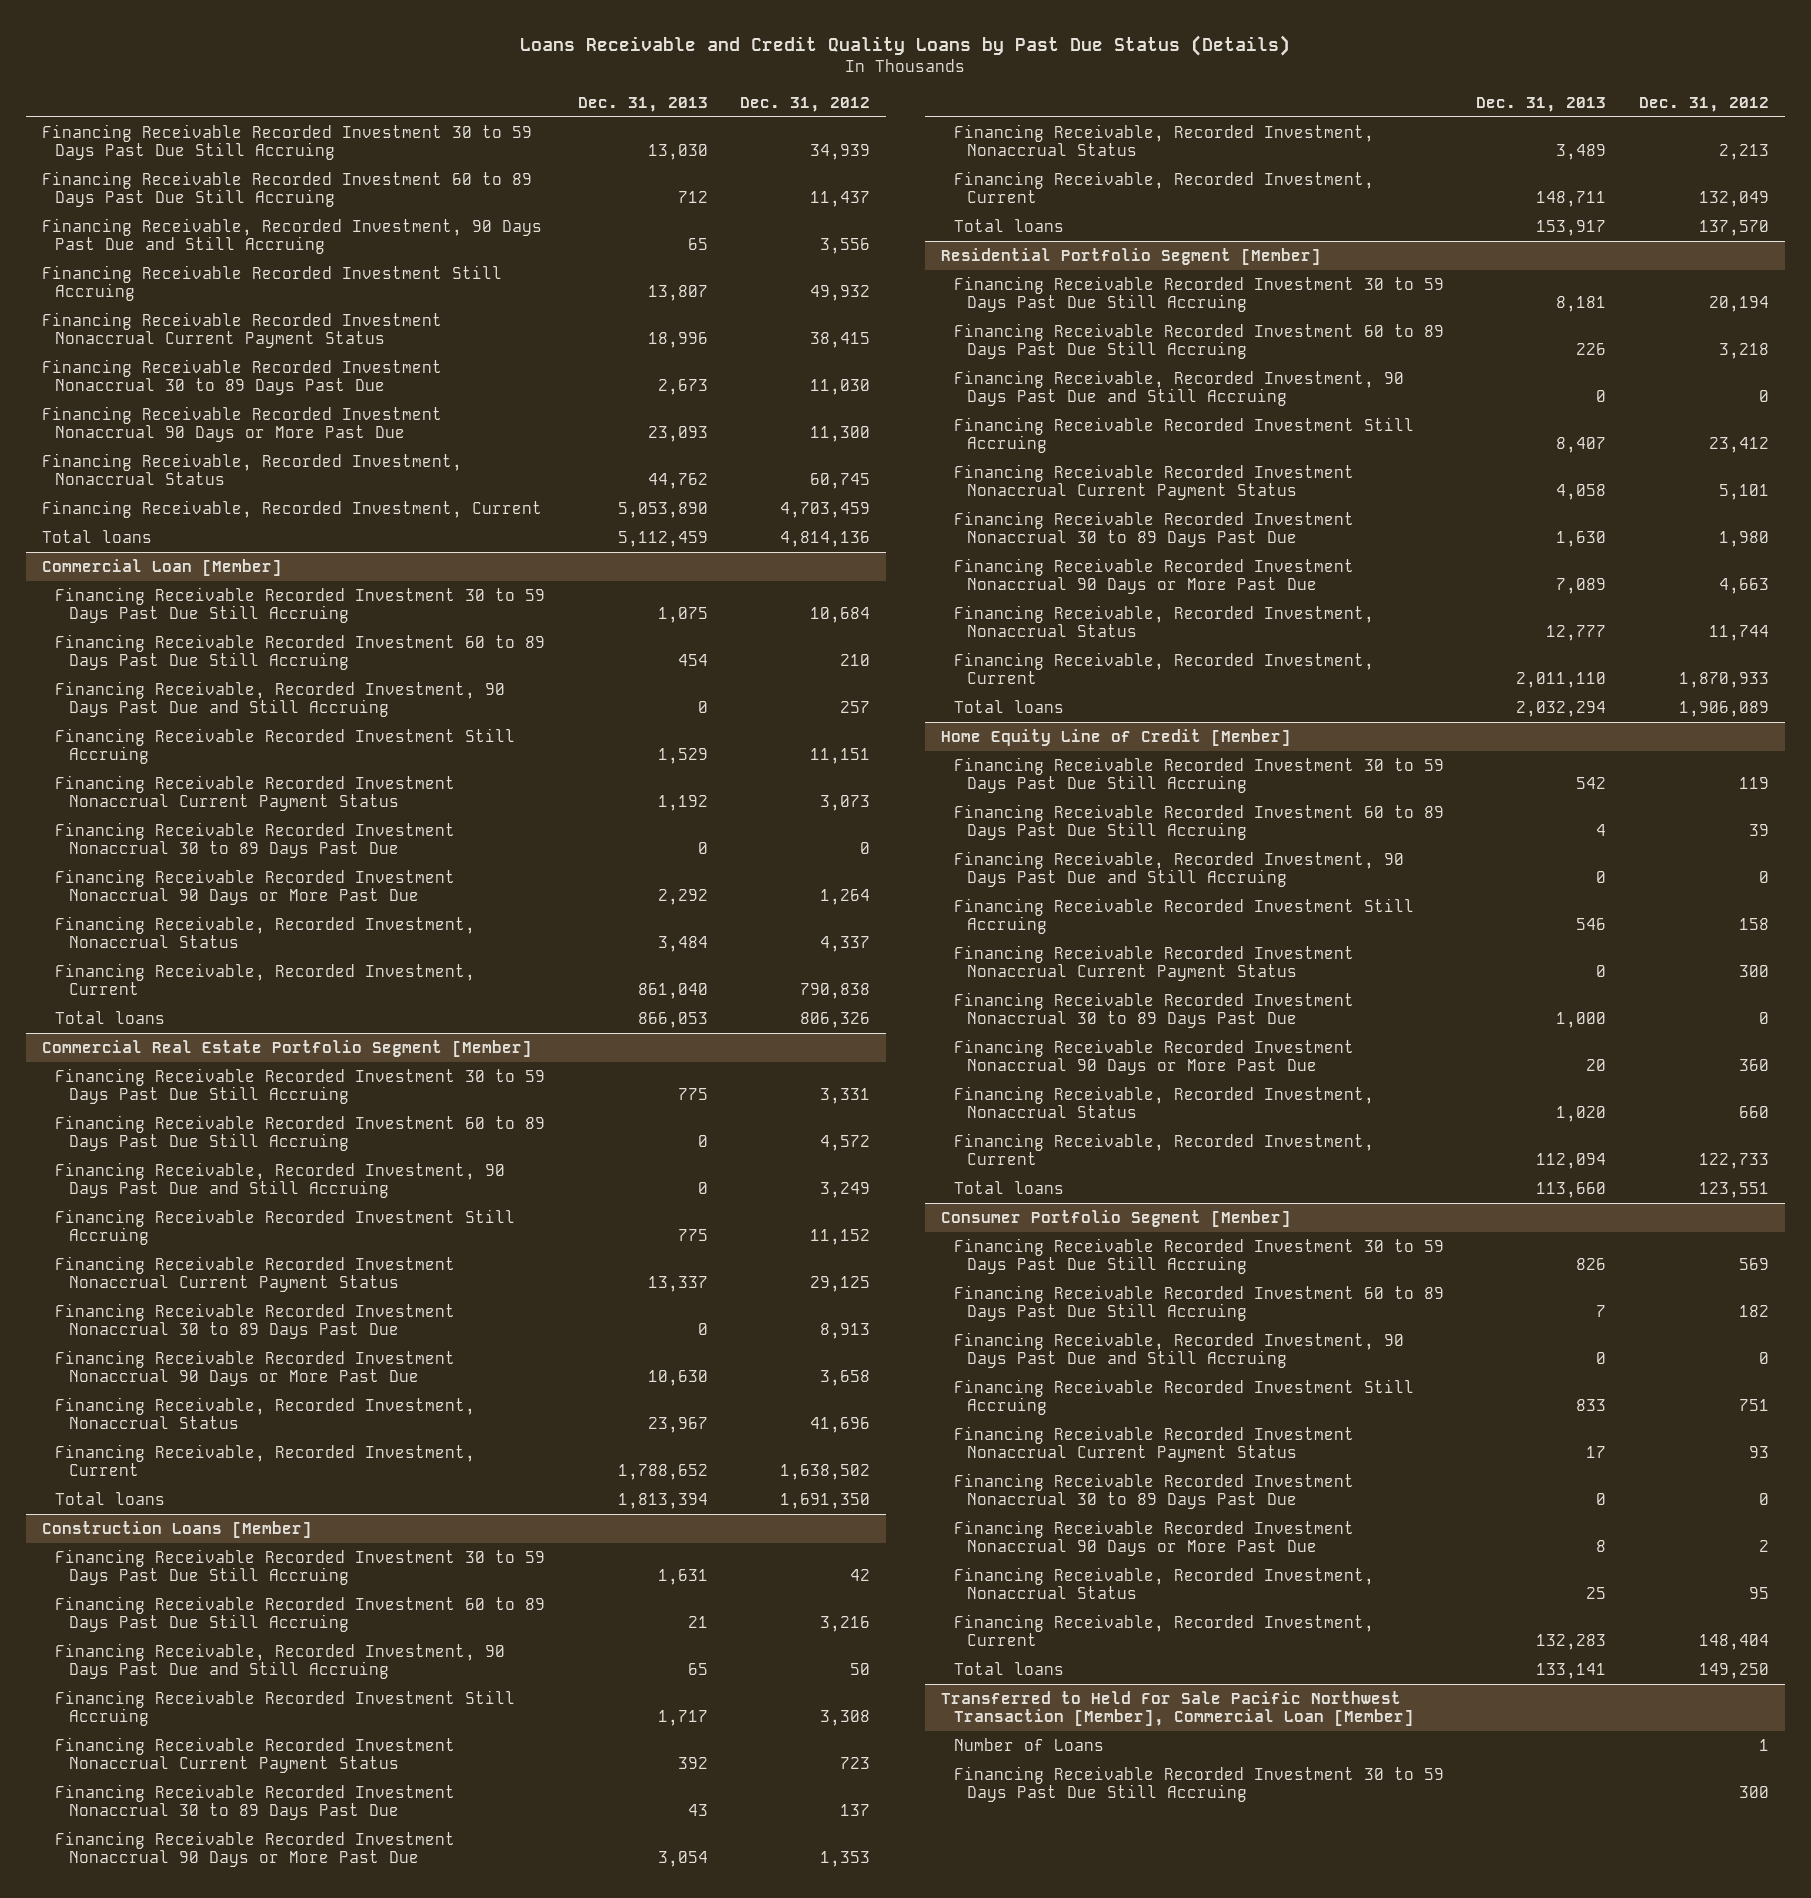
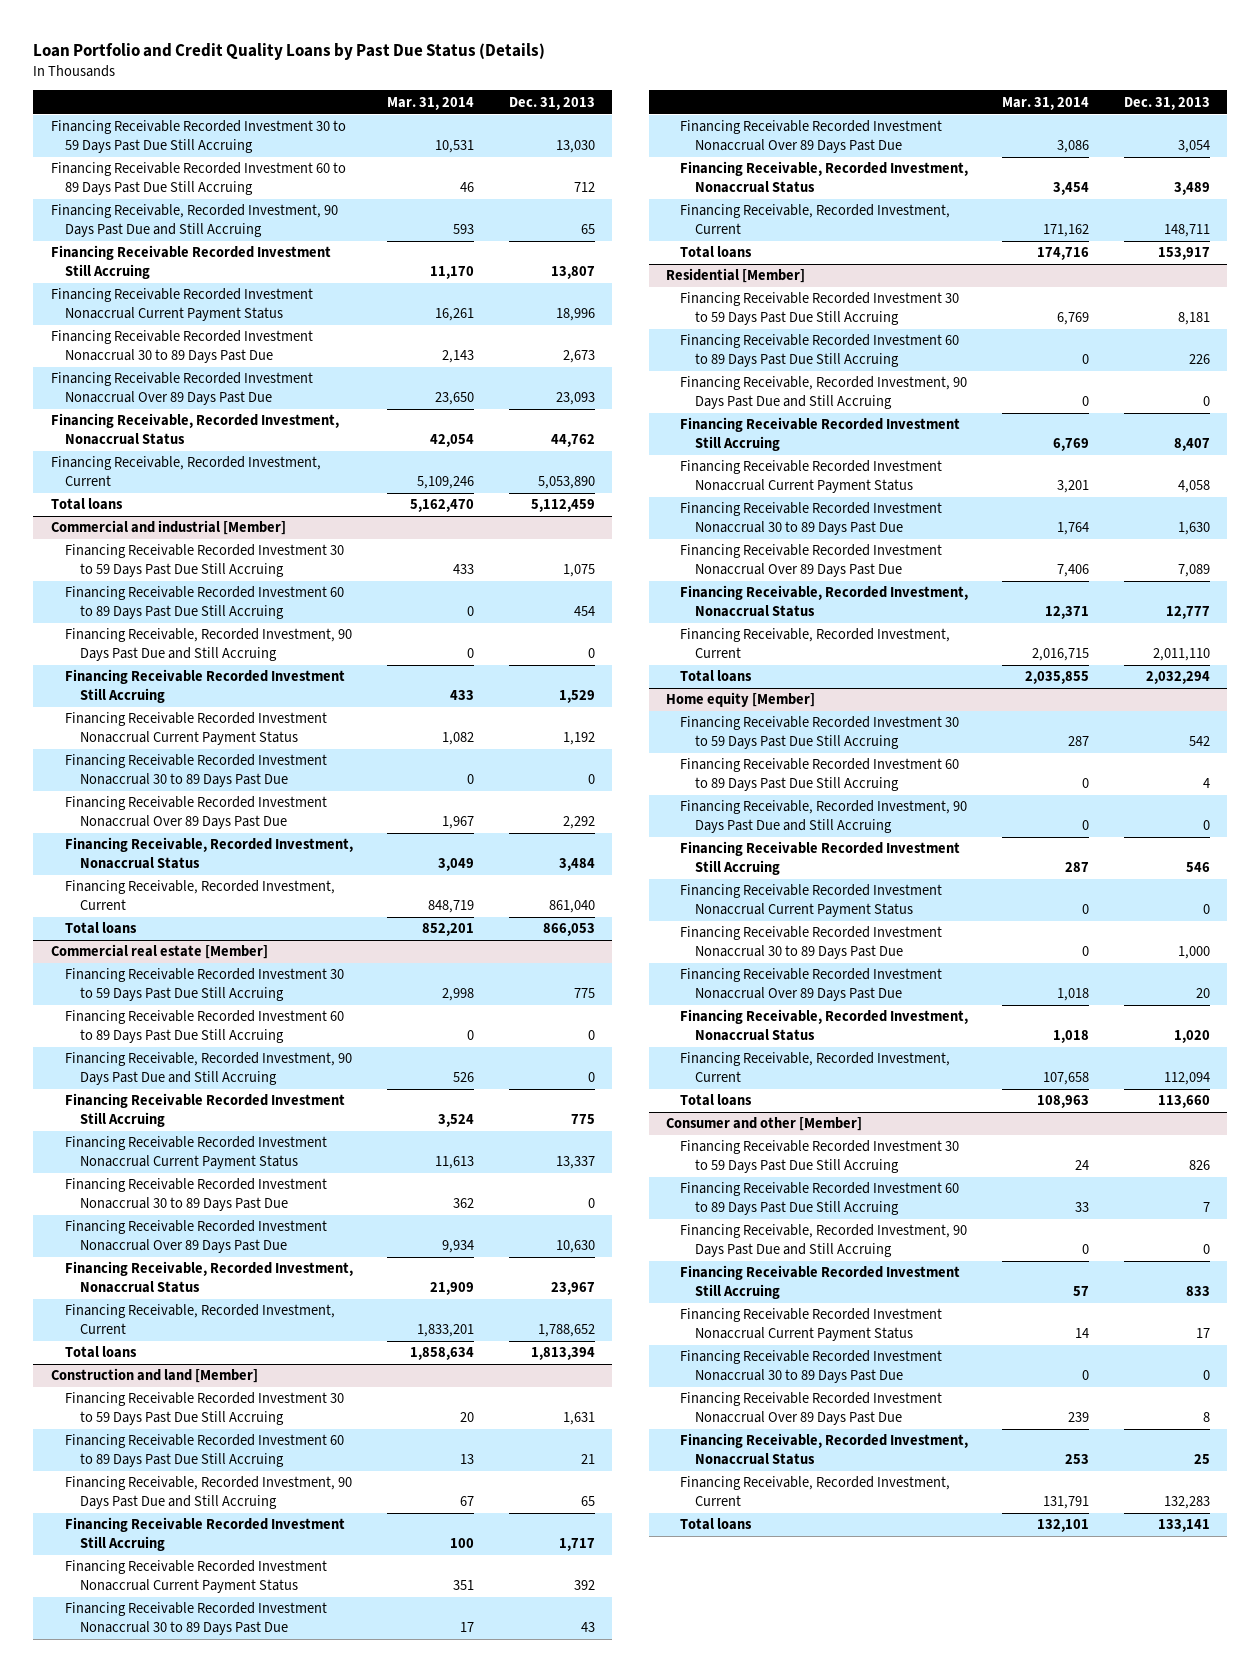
- Loans Receivable and Credit Quality Loans by Past Due Status (Details)
+ Loan Portfolio and Credit Quality Loans by Past Due Status (Details)
- | Dec. 31, 2013 | Dec. 31, 2012
+ | Mar. 31, 2014 | Dec. 31, 2013
- Financing Receivable Recorded Investment Nonaccrual 90 Days or More Past Due | 23,093 | 11,300
+ Financing Receivable Recorded Investment Nonaccrual Over 89 Days Past Due | 23,650 | 23,093
- Commercial Loan [Member]
+ Commercial and industrial [Member]
- Financing Receivable Recorded Investment Nonaccrual 90 Days or More Past Due | 2,292 | 1,264
+ Financing Receivable Recorded Investment Nonaccrual Over 89 Days Past Due | 1,967 | 2,292
- Commercial Real Estate Portfolio Segment [Member]
+ Commercial real estate [Member]
- Financing Receivable Recorded Investment Nonaccrual 90 Days or More Past Due | 10,630 | 3,658
+ Financing Receivable Recorded Investment Nonaccrual Over 89 Days Past Due | 9,934 | 10,630
- Construction Loans [Member]
+ Construction and land [Member]
- Financing Receivable Recorded Investment Nonaccrual 90 Days or More Past Due | 3,054 | 1,353
+ Financing Receivable Recorded Investment Nonaccrual Over 89 Days Past Due | 3,086 | 3,054
- Residential Portfolio Segment [Member]
+ Residential [Member]
- Financing Receivable Recorded Investment Nonaccrual 90 Days or More Past Due | 7,089 | 4,663
+ Financing Receivable Recorded Investment Nonaccrual Over 89 Days Past Due | 7,406 | 7,089
- Home Equity Line of Credit [Member]
+ Home equity [Member]
- Financing Receivable Recorded Investment Nonaccrual 90 Days or More Past Due | 20 | 360
+ Financing Receivable Recorded Investment Nonaccrual Over 89 Days Past Due | 1,018 | 20
- Consumer Portfolio Segment [Member]
+ Consumer and other [Member]
- Financing Receivable Recorded Investment Nonaccrual 90 Days or More Past Due | 8 | 2
+ Financing Receivable Recorded Investment Nonaccrual Over 89 Days Past Due | 239 | 8
- Transferred to Held For Sale Pacific Northwest Transaction [Member], Commercial Loan [Member]
- Number of Loans | | 1
- Financing Receivable Recorded Investment 30 to 59 Days Past Due Still Accruing | | 300

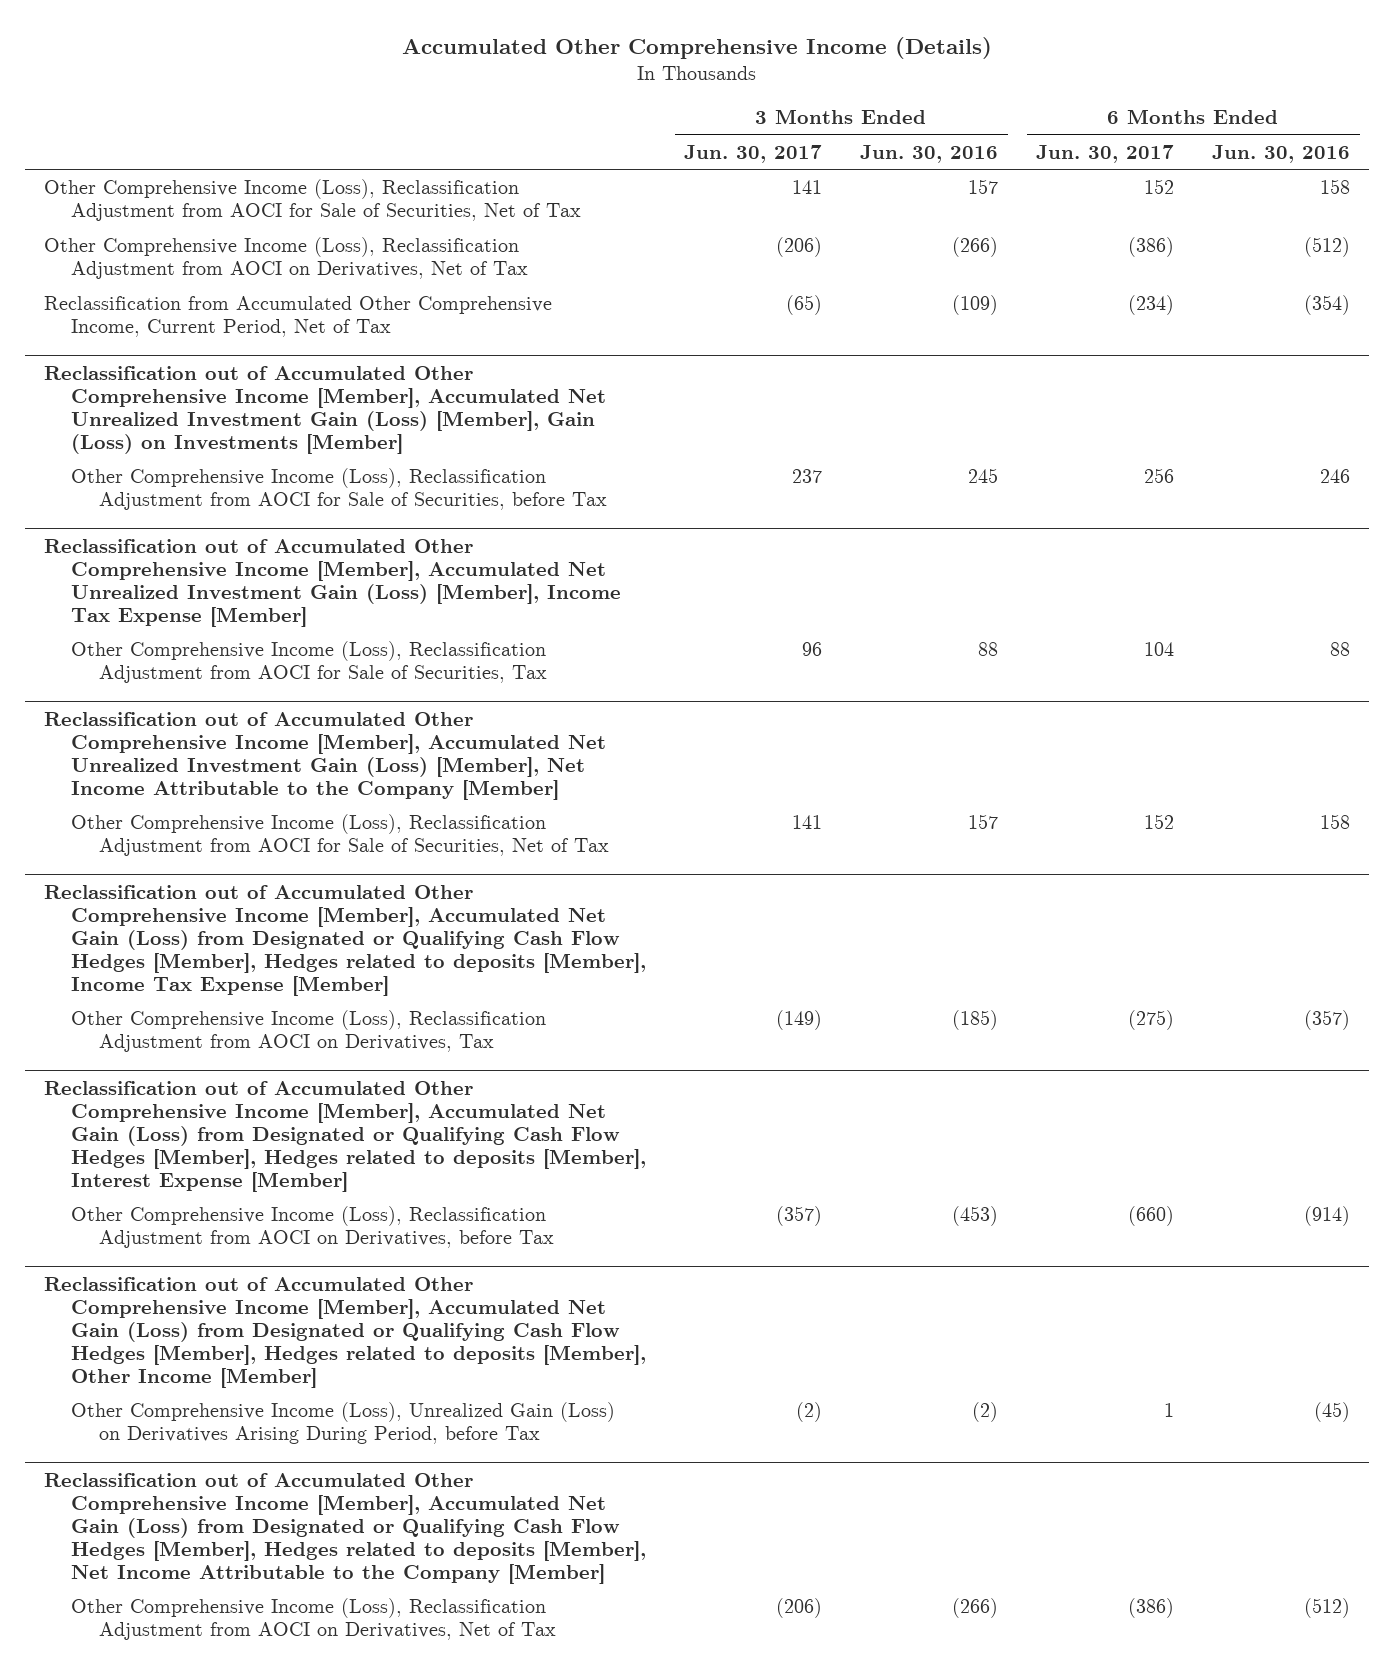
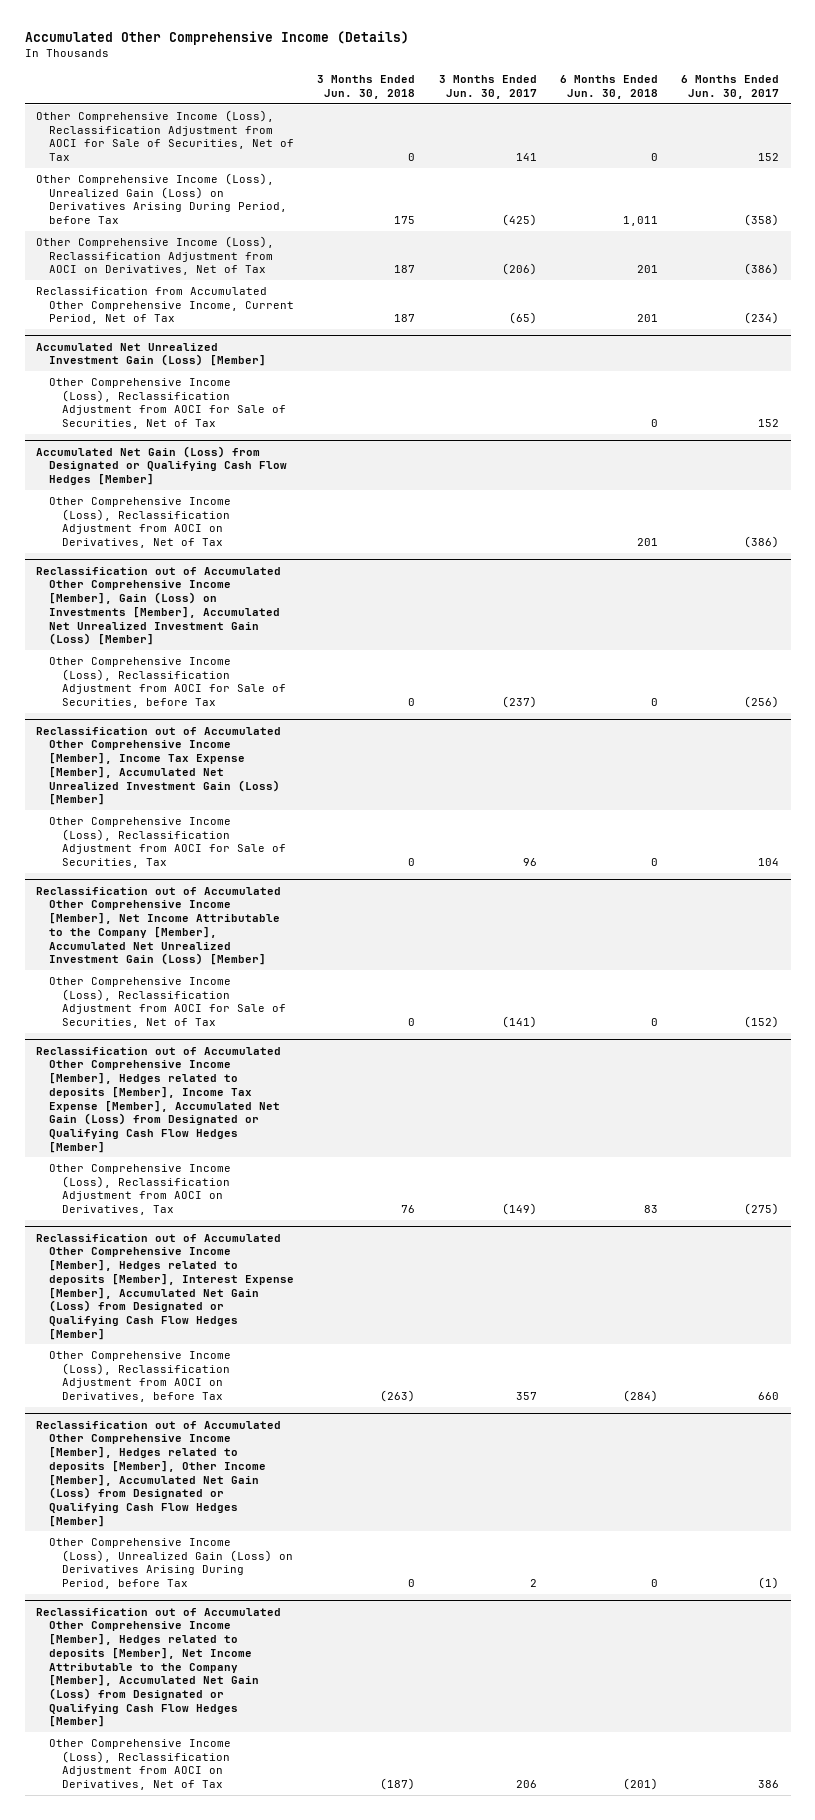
- | 3 Months Ended Jun. 30, 2017 | 3 Months Ended Jun. 30, 2016 | 6 Months Ended Jun. 30, 2017 | 6 Months Ended Jun. 30, 2016
+ | 3 Months Ended Jun. 30, 2018 | 3 Months Ended Jun. 30, 2017 | 6 Months Ended Jun. 30, 2018 | 6 Months Ended Jun. 30, 2017
+ Other Comprehensive Income (Loss), Unrealized Gain (Loss) on Derivatives Arising During Period, before Tax | 175 | (425) | 1,011 | (358)
- Reclassification out of Accumulated Other Comprehensive Income [Member], Accumulated Net Unrealized Investment Gain (Loss) [Member], Gain (Loss) on Investments [Member]
- Other Comprehensive Income (Loss), Reclassification Adjustment from AOCI for Sale of Securities, before Tax | 237 | 245 | 256 | 246
- Reclassification out of Accumulated Other Comprehensive Income [Member], Accumulated Net Unrealized Investment Gain (Loss) [Member], Income Tax Expense [Member]
+ Accumulated Net Unrealized Investment Gain (Loss) [Member]
+ Other Comprehensive Income (Loss), Reclassification Adjustment from AOCI for Sale of Securities, Net of Tax | | | 0 | 152
+ Accumulated Net Gain (Loss) from Designated or Qualifying Cash Flow Hedges [Member]
+ Other Comprehensive Income (Loss), Reclassification Adjustment from AOCI on Derivatives, Net of Tax | | | 201 | (386)
+ Reclassification out of Accumulated Other Comprehensive Income [Member], Gain (Loss) on Investments [Member], Accumulated Net Unrealized Investment Gain (Loss) [Member]
+ Other Comprehensive Income (Loss), Reclassification Adjustment from AOCI for Sale of Securities, before Tax | 0 | (237) | 0 | (256)
+ Reclassification out of Accumulated Other Comprehensive Income [Member], Income Tax Expense [Member], Accumulated Net Unrealized Investment Gain (Loss) [Member]
- Reclassification out of Accumulated Other Comprehensive Income [Member], Accumulated Net Unrealized Investment Gain (Loss) [Member], Net Income Attributable to the Company [Member]
- Other Comprehensive Income (Loss), Reclassification Adjustment from AOCI for Sale of Securities, Net of Tax | 141 | 157 | 152 | 158
- Reclassification out of Accumulated Other Comprehensive Income [Member], Accumulated Net Gain (Loss) from Designated or Qualifying Cash Flow Hedges [Member], Hedges related to deposits [Member], Income Tax Expense [Member]
+ Reclassification out of Accumulated Other Comprehensive Income [Member], Net Income Attributable to the Company [Member], Accumulated Net Unrealized Investment Gain (Loss) [Member]
+ Other Comprehensive Income (Loss), Reclassification Adjustment from AOCI for Sale of Securities, Net of Tax | 0 | (141) | 0 | (152)
+ Reclassification out of Accumulated Other Comprehensive Income [Member], Hedges related to deposits [Member], Income Tax Expense [Member], Accumulated Net Gain (Loss) from Designated or Qualifying Cash Flow Hedges [Member]
- Reclassification out of Accumulated Other Comprehensive Income [Member], Accumulated Net Gain (Loss) from Designated or Qualifying Cash Flow Hedges [Member], Hedges related to deposits [Member], Interest Expense [Member]
- Other Comprehensive Income (Loss), Reclassification Adjustment from AOCI on Derivatives, before Tax | (357) | (453) | (660) | (914)
- Reclassification out of Accumulated Other Comprehensive Income [Member], Accumulated Net Gain (Loss) from Designated or Qualifying Cash Flow Hedges [Member], Hedges related to deposits [Member], Other Income [Member]
- Other Comprehensive Income (Loss), Unrealized Gain (Loss) on Derivatives Arising During Period, before Tax | (2) | (2) | 1 | (45)
- Reclassification out of Accumulated Other Comprehensive Income [Member], Accumulated Net Gain (Loss) from Designated or Qualifying Cash Flow Hedges [Member], Hedges related to deposits [Member], Net Income Attributable to the Company [Member]
- Other Comprehensive Income (Loss), Reclassification Adjustment from AOCI on Derivatives, Net of Tax | (206) | (266) | (386) | (512)
+ Reclassification out of Accumulated Other Comprehensive Income [Member], Hedges related to deposits [Member], Interest Expense [Member], Accumulated Net Gain (Loss) from Designated or Qualifying Cash Flow Hedges [Member]
+ Other Comprehensive Income (Loss), Reclassification Adjustment from AOCI on Derivatives, before Tax | (263) | 357 | (284) | 660
+ Reclassification out of Accumulated Other Comprehensive Income [Member], Hedges related to deposits [Member], Other Income [Member], Accumulated Net Gain (Loss) from Designated or Qualifying Cash Flow Hedges [Member]
+ Other Comprehensive Income (Loss), Unrealized Gain (Loss) on Derivatives Arising During Period, before Tax | 0 | 2 | 0 | (1)
+ Reclassification out of Accumulated Other Comprehensive Income [Member], Hedges related to deposits [Member], Net Income Attributable to the Company [Member], Accumulated Net Gain (Loss) from Designated or Qualifying Cash Flow Hedges [Member]
+ Other Comprehensive Income (Loss), Reclassification Adjustment from AOCI on Derivatives, Net of Tax | (187) | 206 | (201) | 386

